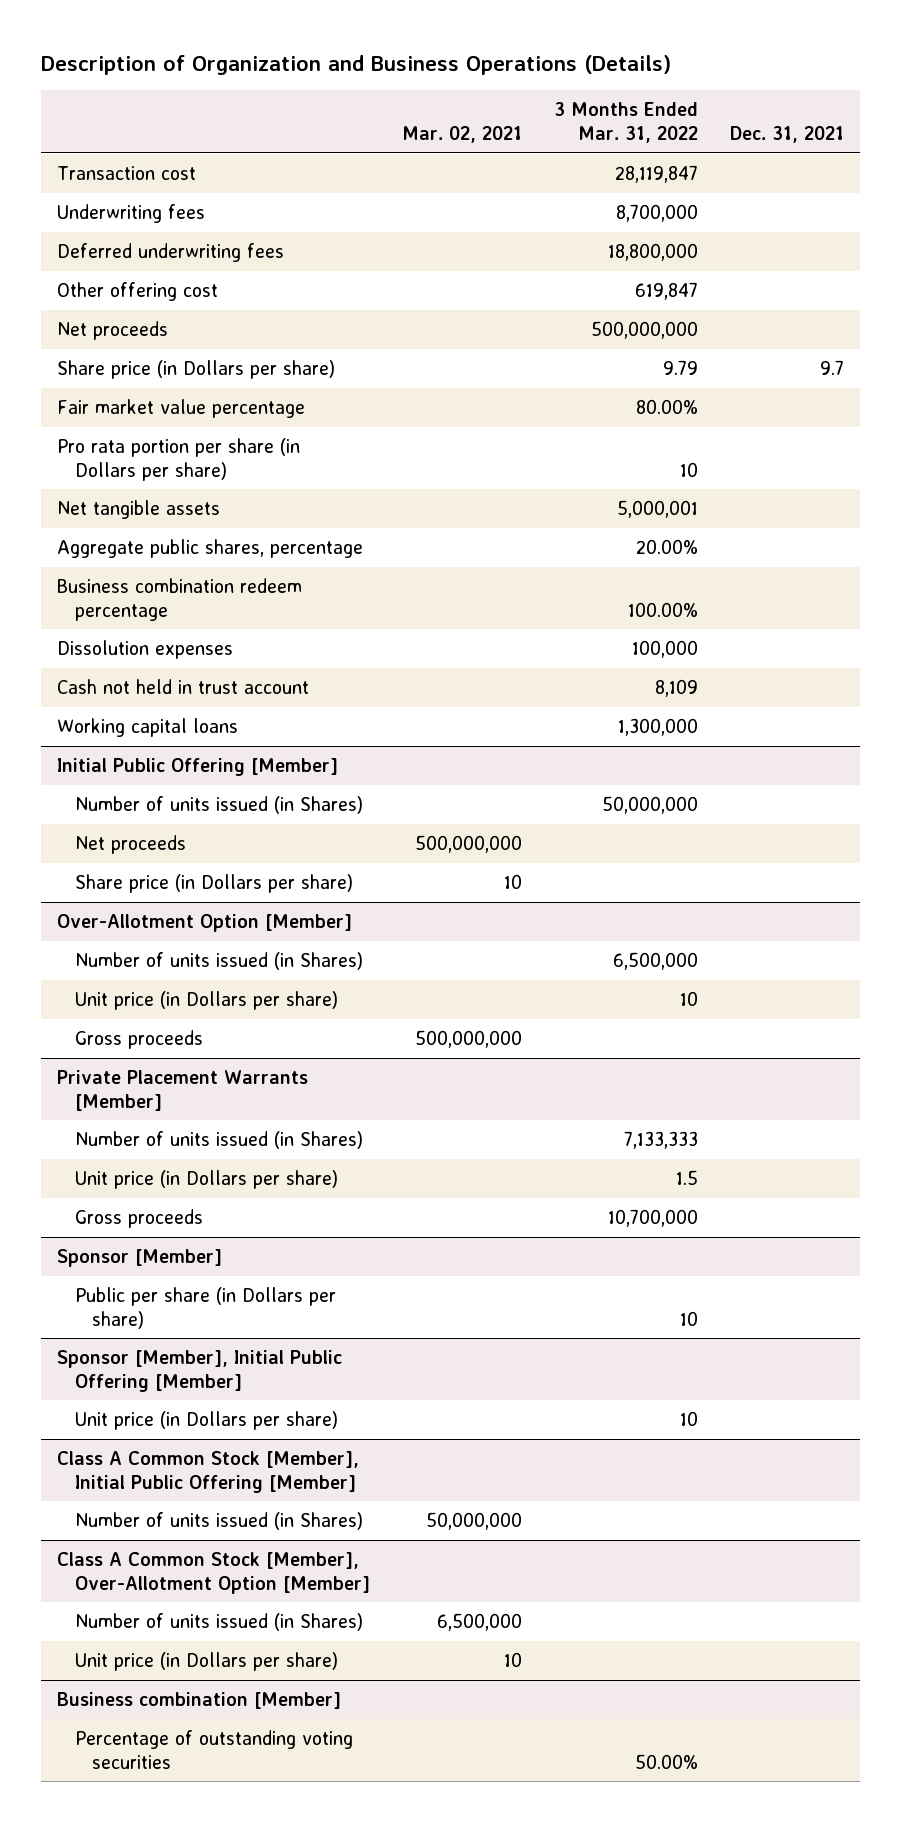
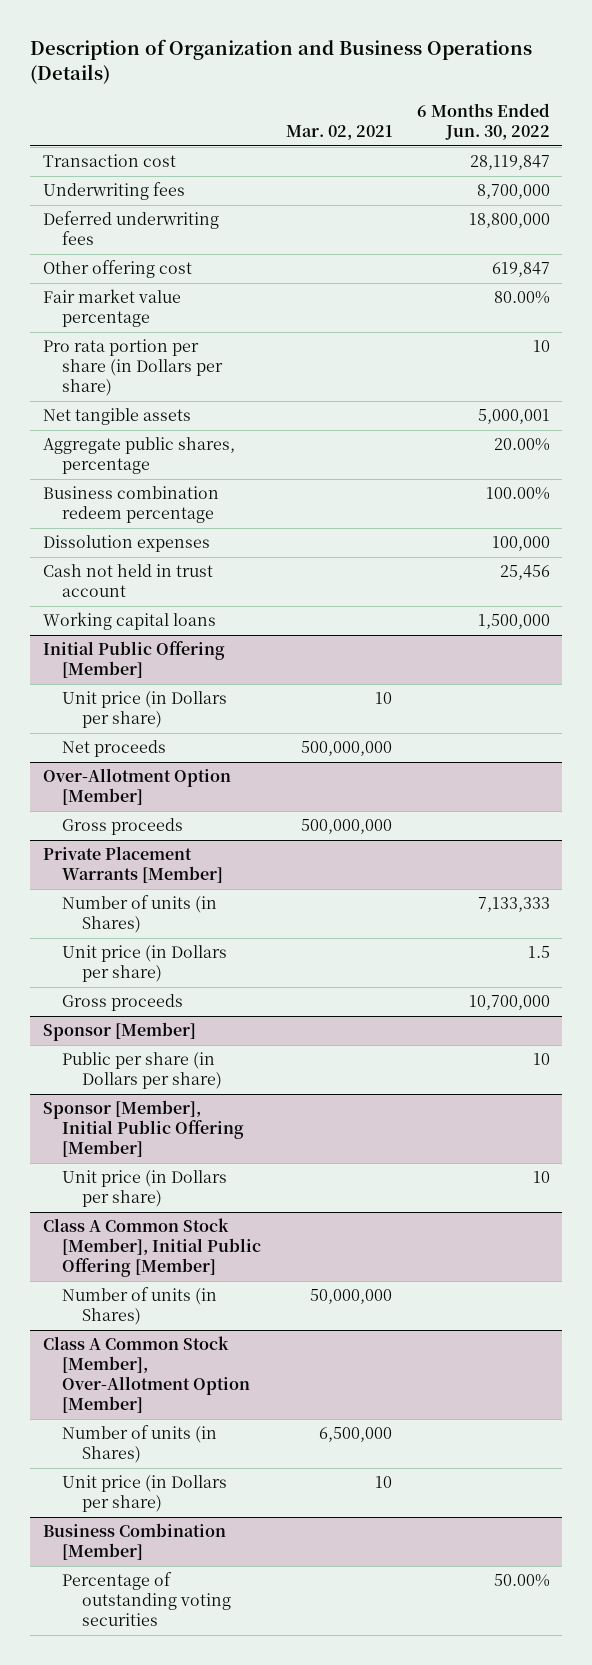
- | Mar. 02, 2021 | 3 Months Ended Mar. 31, 2022 | Dec. 31, 2021
+ | Mar. 02, 2021 | 6 Months Ended Jun. 30, 2022
- Net proceeds | | 500,000,000 |
- Share price (in Dollars per share) | | 9.79 | 9.7
@ Initial Public Offering [Member]
- Number of units issued (in Shares) | | 50,000,000 |
+ Unit price (in Dollars per share) | 10 |
- Share price (in Dollars per share) | 10 | |
@ Over-Allotment Option [Member]
- Number of units issued (in Shares) | | 6,500,000 |
- Unit price (in Dollars per share) | | 10 |
@ Private Placement Warrants [Member]
- Number of units issued (in Shares) | | 7,133,333 |
+ Number of units (in Shares) | | 7,133,333
@ Class A Common Stock [Member], Initial Public Offering [Member]
- Number of units issued (in Shares) | 50,000,000 | |
+ Number of units (in Shares) | 50,000,000 |
@ Class A Common Stock [Member], Over-Allotment Option [Member]
- Number of units issued (in Shares) | 6,500,000 | |
+ Number of units (in Shares) | 6,500,000 |
- Business combination [Member]
+ Business Combination [Member]

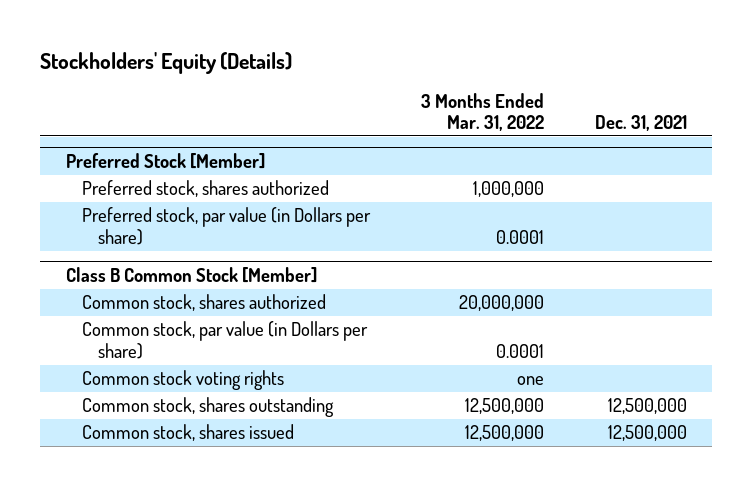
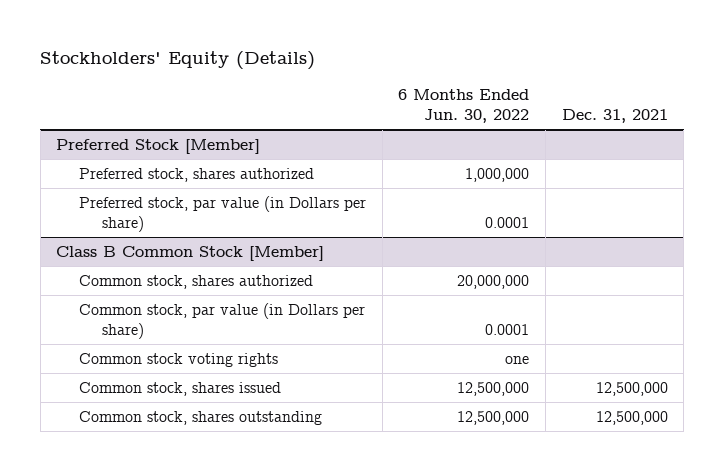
- | 3 Months Ended Mar. 31, 2022 | Dec. 31, 2021
+ | 6 Months Ended Jun. 30, 2022 | Dec. 31, 2021
@ Class B Common Stock [Member]
moved down: Common stock, shares outstanding | 12,500,000 | 12,500,000

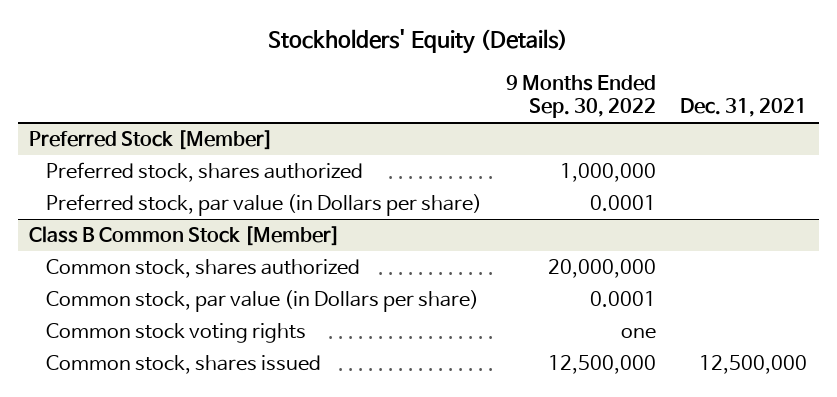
- | 6 Months Ended Jun. 30, 2022 | Dec. 31, 2021
+ | 9 Months Ended Sep. 30, 2022 | Dec. 31, 2021
@ Class B Common Stock [Member]
- Common stock, shares outstanding | 12,500,000 | 12,500,000

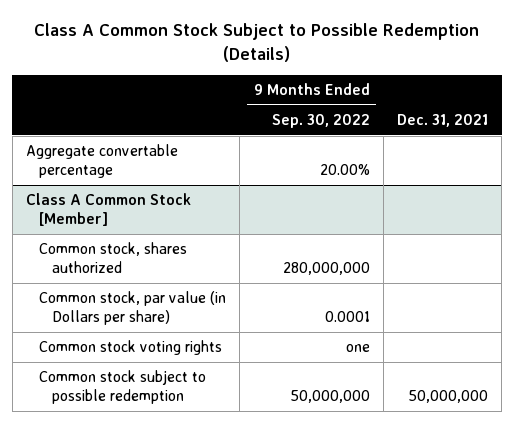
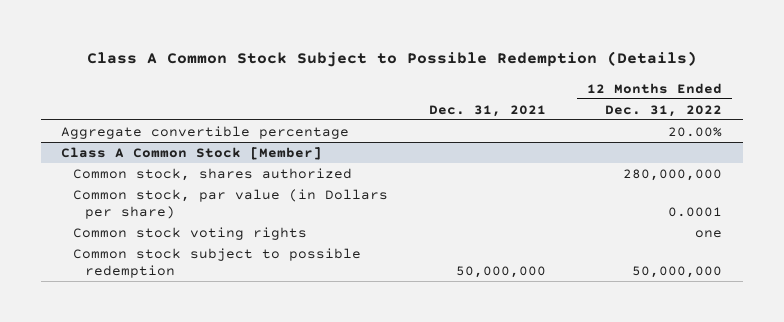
- | 9 Months Ended Sep. 30, 2022 | Dec. 31, 2021
+ | Dec. 31, 2021 | 12 Months Ended Dec. 31, 2022
- Aggregate convertable percentage | 20.00% |
+ Aggregate convertible percentage | | 20.00%

